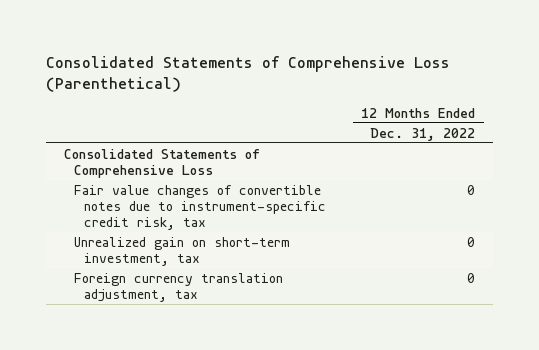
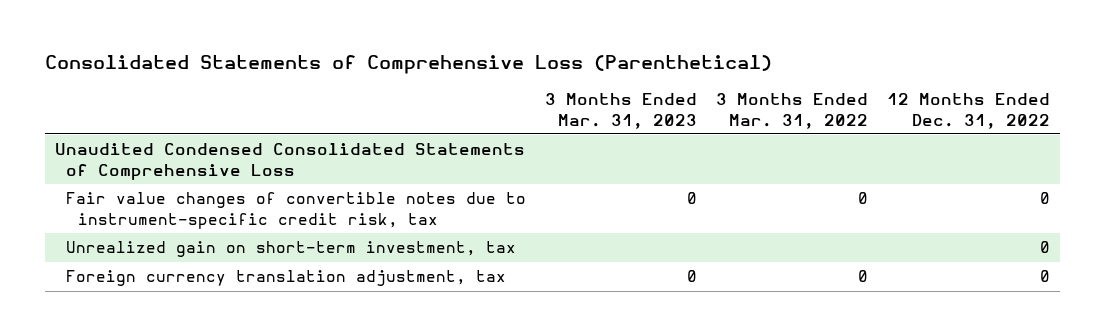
- | 12 Months Ended Dec. 31, 2022
+ | 3 Months Ended Mar. 31, 2023 | 3 Months Ended Mar. 31, 2022 | 12 Months Ended Dec. 31, 2022
- Consolidated Statements of Comprehensive Loss
+ Unaudited Condensed Consolidated Statements of Comprehensive Loss

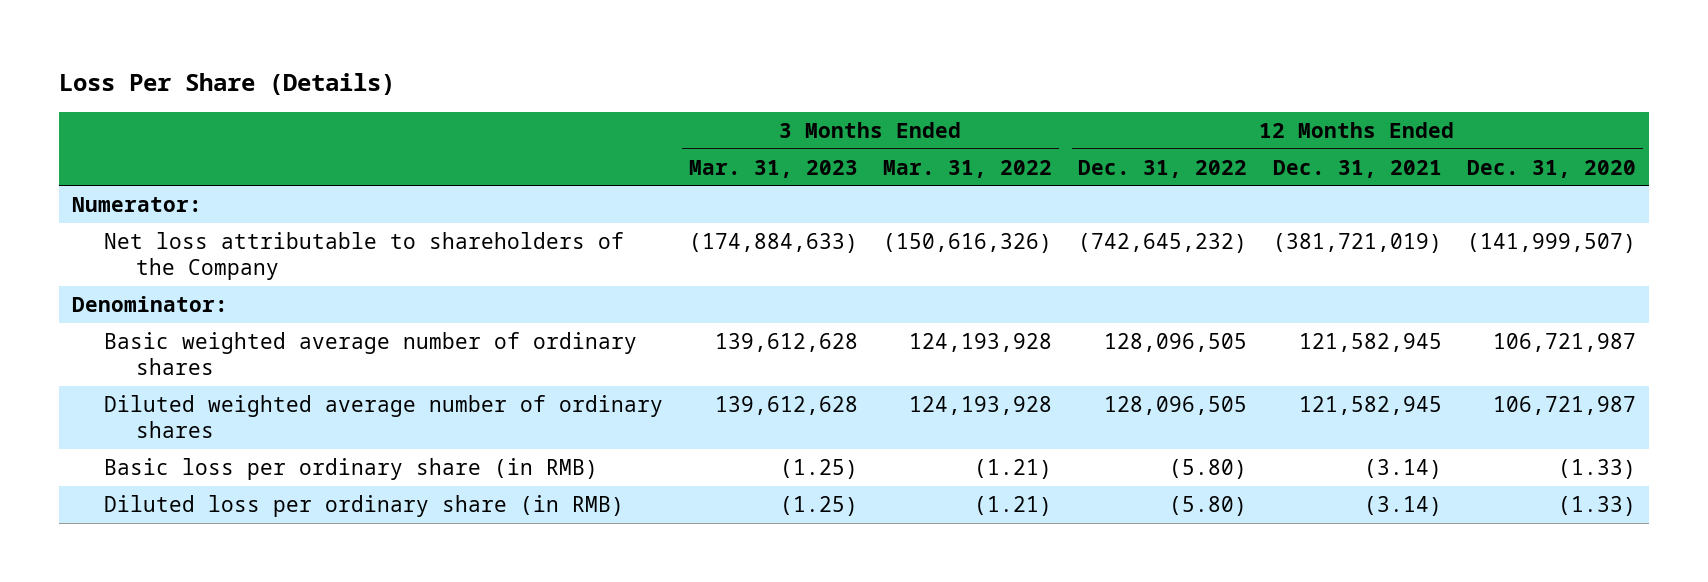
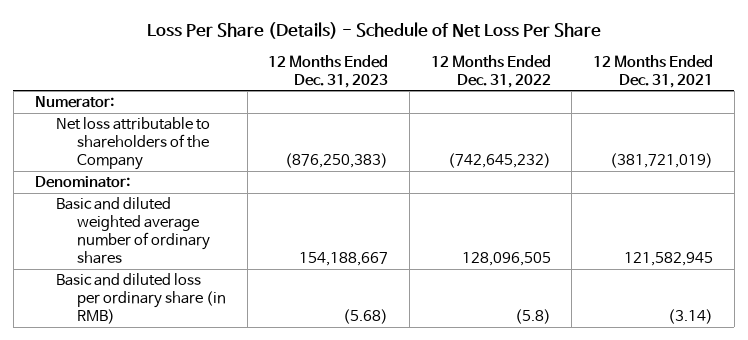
- Loss Per Share (Details)
+ Loss Per Share (Details) - Schedule of Net Loss Per Share
- | 3 Months Ended Mar. 31, 2023 | 3 Months Ended Mar. 31, 2022 | 12 Months Ended Dec. 31, 2022 | 12 Months Ended Dec. 31, 2021 | 12 Months Ended Dec. 31, 2020
+ | 12 Months Ended Dec. 31, 2023 | 12 Months Ended Dec. 31, 2022 | 12 Months Ended Dec. 31, 2021
- Basic weighted average number of ordinary shares | 139,612,628 | 124,193,928 | 128,096,505 | 121,582,945 | 106,721,987
- Diluted weighted average number of ordinary shares | 139,612,628 | 124,193,928 | 128,096,505 | 121,582,945 | 106,721,987
- Basic loss per ordinary share (in RMB) | (1.25) | (1.21) | (5.80) | (3.14) | (1.33)
- Diluted loss per ordinary share (in RMB) | (1.25) | (1.21) | (5.80) | (3.14) | (1.33)
+ Basic and diluted weighted average number of ordinary shares | 154,188,667 | 128,096,505 | 121,582,945
+ Basic and diluted loss per ordinary share (in RMB) | (5.68) | (5.8) | (3.14)

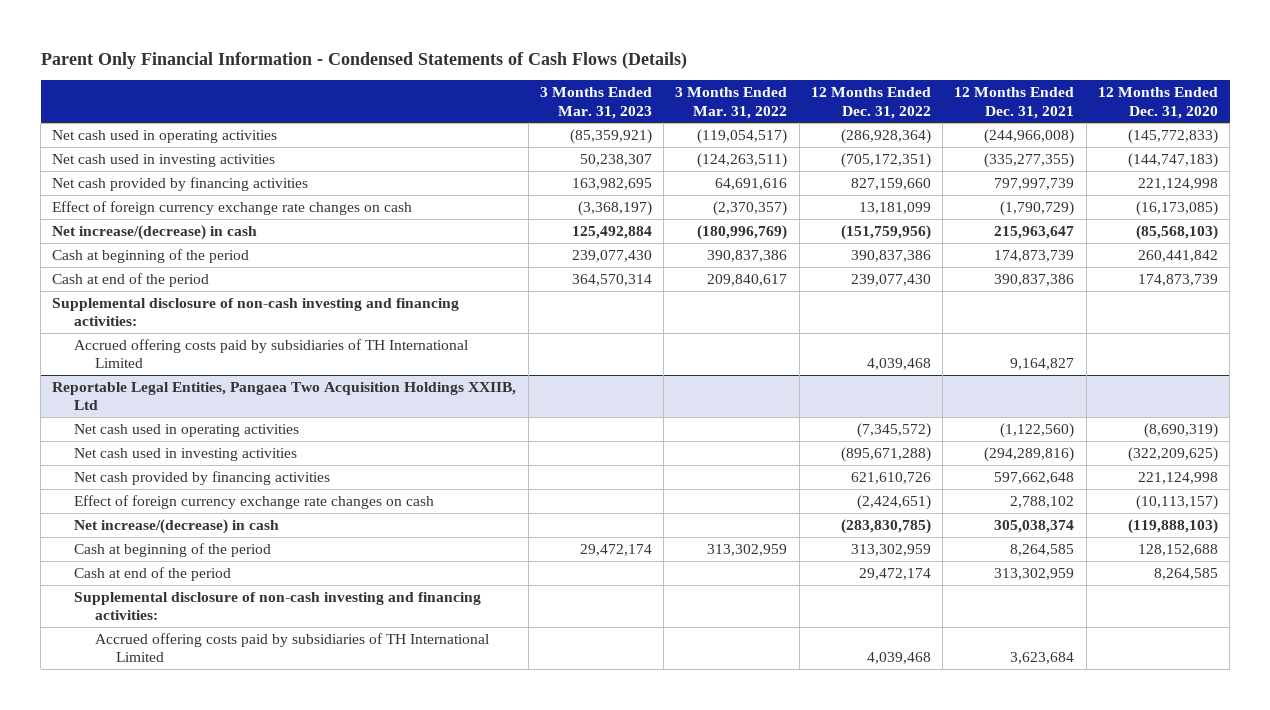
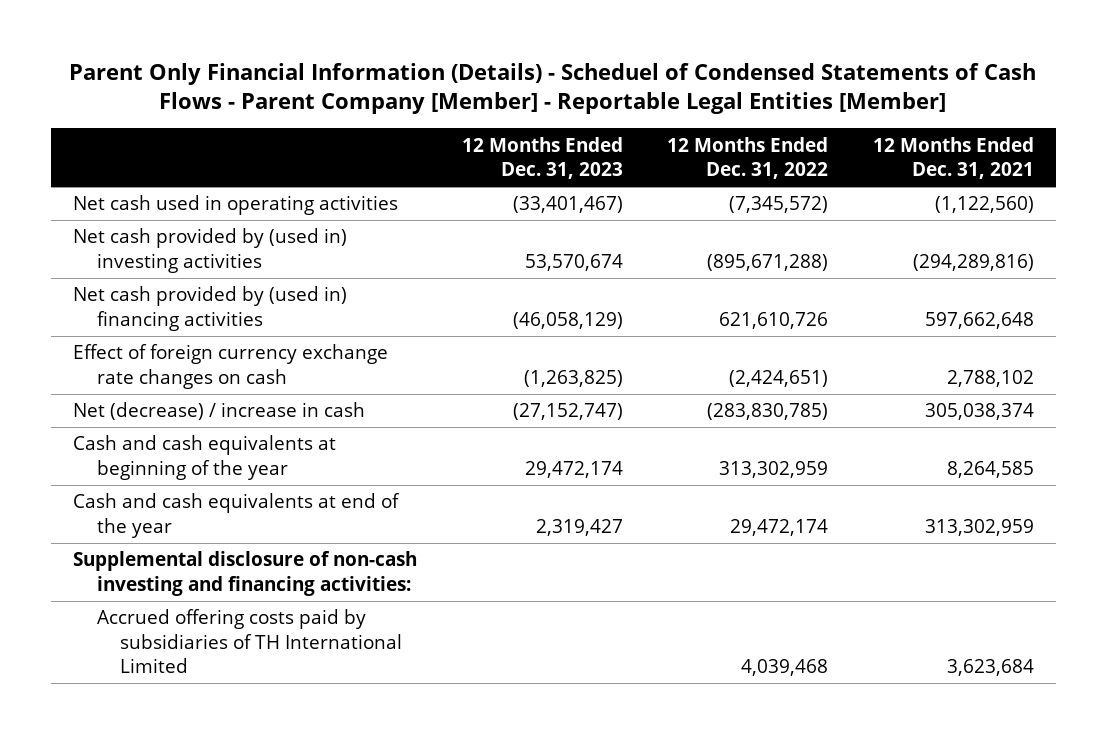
- Parent Only Financial Information - Condensed Statements of Cash Flows (Details)
+ Parent Only Financial Information (Details) - Scheduel of Condensed Statements of Cash Flows - Parent Company [Member] - Reportable Legal Entities [Member]
- | 3 Months Ended Mar. 31, 2023 | 3 Months Ended Mar. 31, 2022 | 12 Months Ended Dec. 31, 2022 | 12 Months Ended Dec. 31, 2021 | 12 Months Ended Dec. 31, 2020
+ | 12 Months Ended Dec. 31, 2023 | 12 Months Ended Dec. 31, 2022 | 12 Months Ended Dec. 31, 2021
- Net cash used in operating activities | (85,359,921) | (119,054,517) | (286,928,364) | (244,966,008) | (145,772,833)
- Net cash used in investing activities | 50,238,307 | (124,263,511) | (705,172,351) | (335,277,355) | (144,747,183)
- Net cash provided by financing activities | 163,982,695 | 64,691,616 | 827,159,660 | 797,997,739 | 221,124,998
- Effect of foreign currency exchange rate changes on cash | (3,368,197) | (2,370,357) | 13,181,099 | (1,790,729) | (16,173,085)
- Net increase/(decrease) in cash | 125,492,884 | (180,996,769) | (151,759,956) | 215,963,647 | (85,568,103)
- Cash at beginning of the period | 239,077,430 | 390,837,386 | 390,837,386 | 174,873,739 | 260,441,842
- Cash at end of the period | 364,570,314 | 209,840,617 | 239,077,430 | 390,837,386 | 174,873,739
- Supplemental disclosure of non-cash investing and financing activities:
- Accrued offering costs paid by subsidiaries of TH International Limited | | | 4,039,468 | 9,164,827 |
- Reportable Legal Entities, Pangaea Two Acquisition Holdings XXIIB, Ltd
- Net cash used in investing activities | | | (895,671,288) | (294,289,816) | (322,209,625)
- Net cash provided by financing activities | | | 621,610,726 | 597,662,648 | 221,124,998
+ Net cash provided by (used in) investing activities | 53,570,674 | (895,671,288) | (294,289,816)
+ Net cash provided by (used in) financing activities | (46,058,129) | 621,610,726 | 597,662,648
- Net increase/(decrease) in cash | | | (283,830,785) | 305,038,374 | (119,888,103)
- Cash at beginning of the period | 29,472,174 | 313,302,959 | 313,302,959 | 8,264,585 | 128,152,688
- Cash at end of the period | | | 29,472,174 | 313,302,959 | 8,264,585
+ Net (decrease) / increase in cash | (27,152,747) | (283,830,785) | 305,038,374
+ Cash and cash equivalents at beginning of the year | 29,472,174 | 313,302,959 | 8,264,585
+ Cash and cash equivalents at end of the year | 2,319,427 | 29,472,174 | 313,302,959

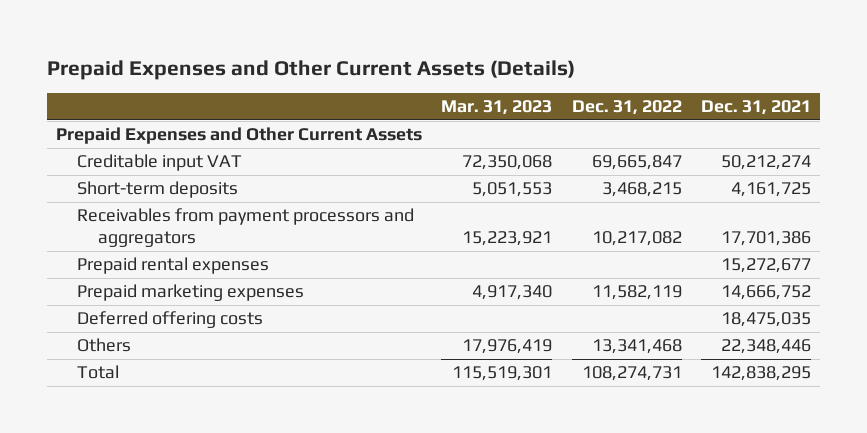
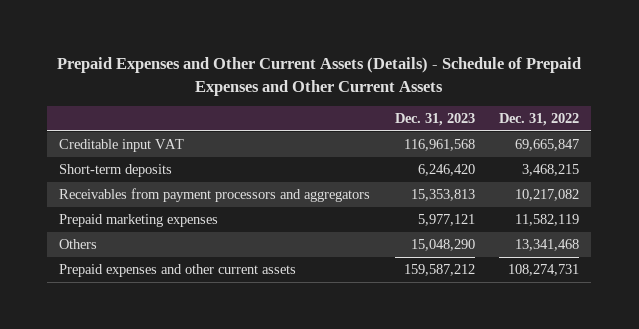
- Prepaid Expenses and Other Current Assets (Details)
+ Prepaid Expenses and Other Current Assets (Details) - Schedule of Prepaid Expenses and Other Current Assets
- | Mar. 31, 2023 | Dec. 31, 2022 | Dec. 31, 2021
+ | Dec. 31, 2023 | Dec. 31, 2022
- Prepaid Expenses and Other Current Assets
- Prepaid rental expenses | | | 15,272,677
- Deferred offering costs | | | 18,475,035
- Total | 115,519,301 | 108,274,731 | 142,838,295
+ Prepaid expenses and other current assets | 159,587,212 | 108,274,731

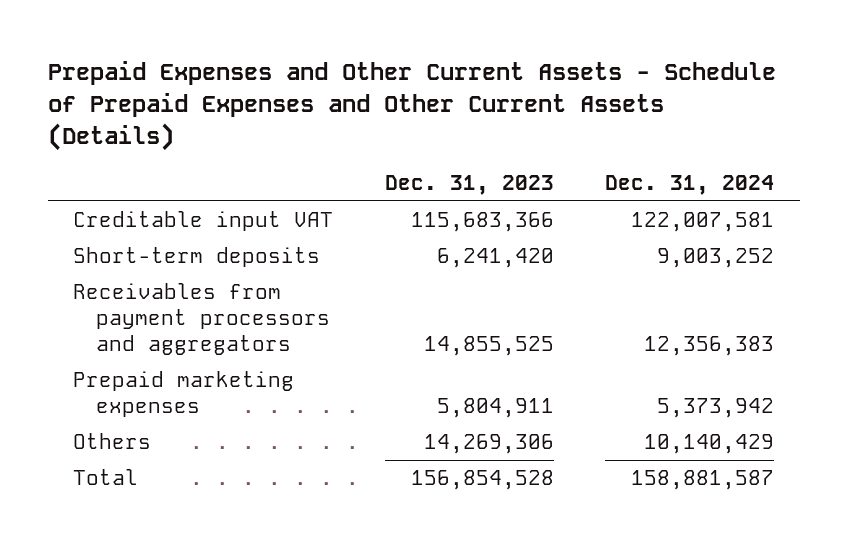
- Prepaid Expenses and Other Current Assets (Details) - Schedule of Prepaid Expenses and Other Current Assets
+ Prepaid Expenses and Other Current Assets - Schedule of Prepaid Expenses and Other Current Assets (Details)
- | Dec. 31, 2023 | Dec. 31, 2022
+ | Dec. 31, 2023 | Dec. 31, 2024
- Creditable input VAT | 116,961,568 | 69,665,847
- Short-term deposits | 6,246,420 | 3,468,215
- Receivables from payment processors and aggregators | 15,353,813 | 10,217,082
- Prepaid marketing expenses | 5,977,121 | 11,582,119
- Others | 15,048,290 | 13,341,468
- Prepaid expenses and other current assets | 159,587,212 | 108,274,731
+ Creditable input VAT | 115,683,366 | 122,007,581
+ Short-term deposits | 6,241,420 | 9,003,252
+ Receivables from payment processors and aggregators | 14,855,525 | 12,356,383
+ Prepaid marketing expenses | 5,804,911 | 5,373,942
+ Others | 14,269,306 | 10,140,429
+ Total | 156,854,528 | 158,881,587

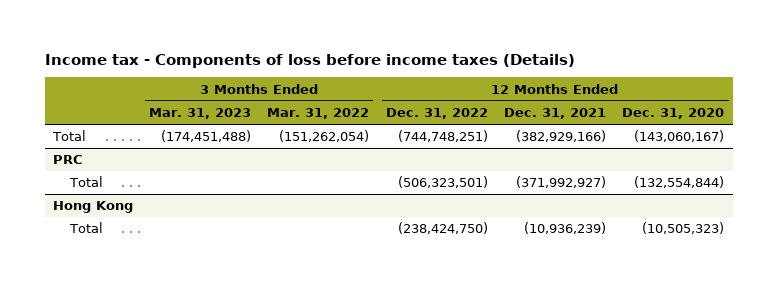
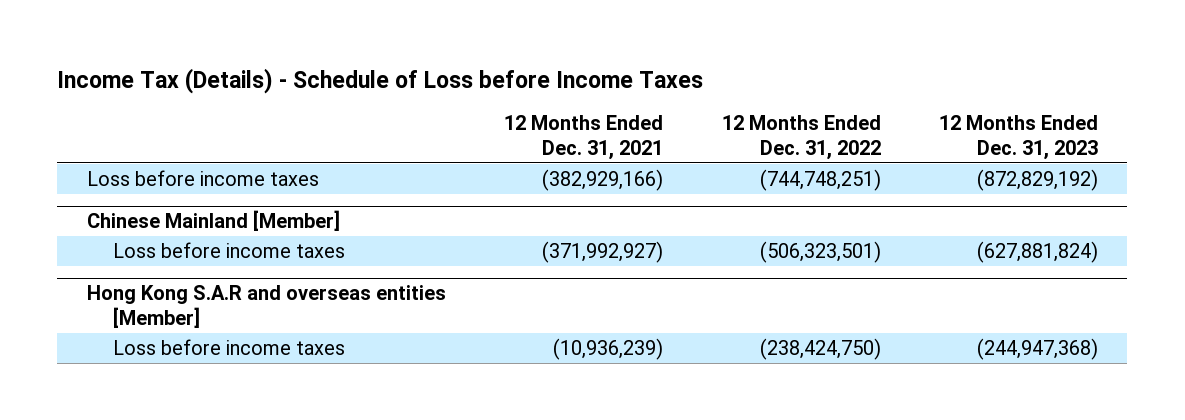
- Income tax - Components of loss before income taxes (Details)
+ Income Tax (Details) - Schedule of Loss before Income Taxes
- | 3 Months Ended Mar. 31, 2023 | 3 Months Ended Mar. 31, 2022 | 12 Months Ended Dec. 31, 2022 | 12 Months Ended Dec. 31, 2021 | 12 Months Ended Dec. 31, 2020
+ | 12 Months Ended Dec. 31, 2021 | 12 Months Ended Dec. 31, 2022 | 12 Months Ended Dec. 31, 2023
- Total | (174,451,488) | (151,262,054) | (744,748,251) | (382,929,166) | (143,060,167)
- PRC
- Total | | | (506,323,501) | (371,992,927) | (132,554,844)
- Hong Kong
- Total | | | (238,424,750) | (10,936,239) | (10,505,323)
+ Loss before income taxes | (382,929,166) | (744,748,251) | (872,829,192)
+ Chinese Mainland [Member]
+ Loss before income taxes | (371,992,927) | (506,323,501) | (627,881,824)
+ Hong Kong S.A.R and overseas entities [Member]
+ Loss before income taxes | (10,936,239) | (238,424,750) | (244,947,368)

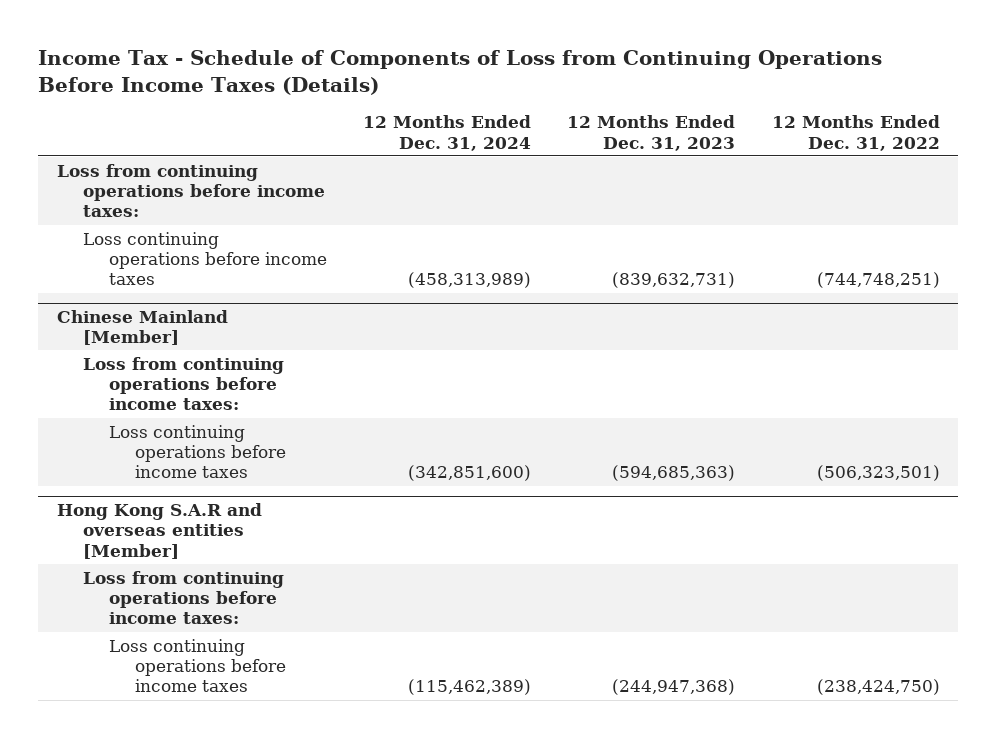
- Income Tax (Details) - Schedule of Loss before Income Taxes
+ Income Tax - Schedule of Components of Loss from Continuing Operations Before Income Taxes (Details)
- | 12 Months Ended Dec. 31, 2021 | 12 Months Ended Dec. 31, 2022 | 12 Months Ended Dec. 31, 2023
+ | 12 Months Ended Dec. 31, 2024 | 12 Months Ended Dec. 31, 2023 | 12 Months Ended Dec. 31, 2022
- Loss before income taxes | (382,929,166) | (744,748,251) | (872,829,192)
+ Loss from continuing operations before income taxes:
+ Loss continuing operations before income taxes | (458,313,989) | (839,632,731) | (744,748,251)
@ Chinese Mainland [Member]
- Loss before income taxes | (371,992,927) | (506,323,501) | (627,881,824)
+ Loss from continuing operations before income taxes:
+ Loss continuing operations before income taxes | (342,851,600) | (594,685,363) | (506,323,501)
@ Hong Kong S.A.R and overseas entities [Member]
- Loss before income taxes | (10,936,239) | (238,424,750) | (244,947,368)
+ Loss from continuing operations before income taxes:
+ Loss continuing operations before income taxes | (115,462,389) | (244,947,368) | (238,424,750)

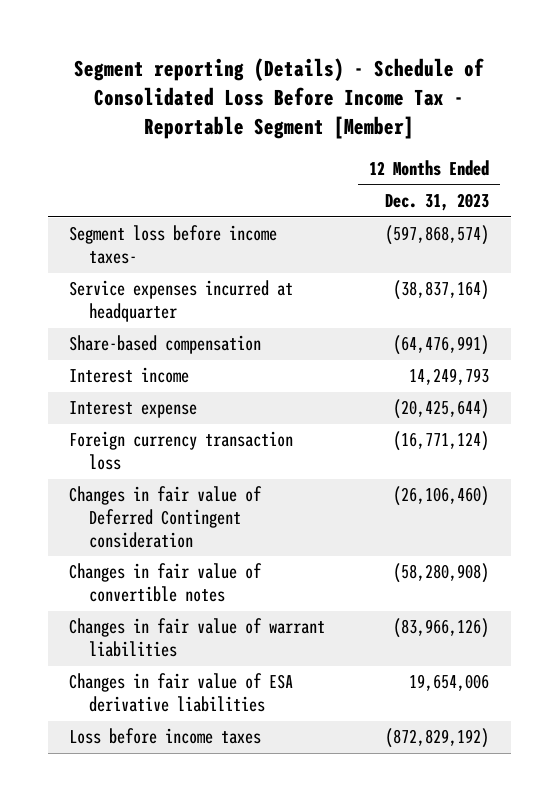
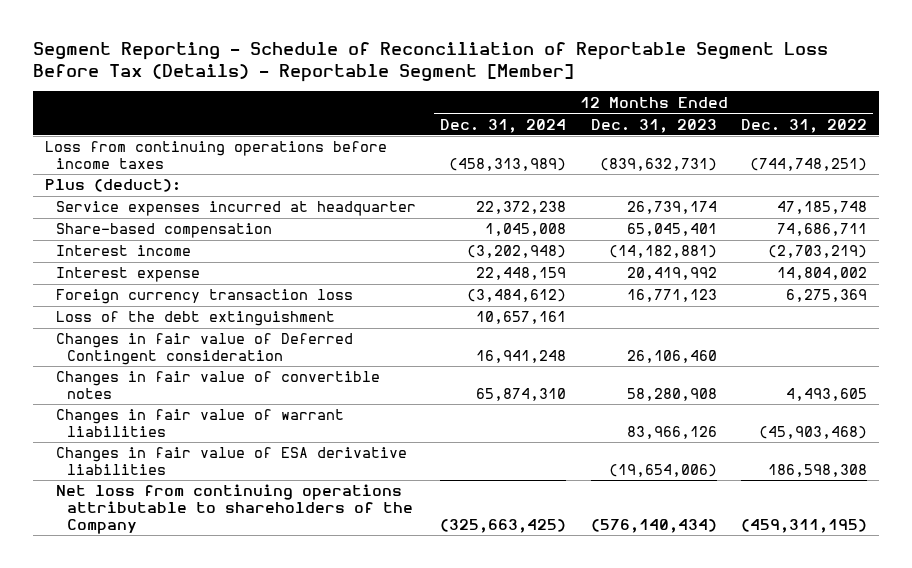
- Segment reporting (Details) - Schedule of Consolidated Loss Before Income Tax - Reportable Segment [Member]
+ Segment Reporting - Schedule of Reconciliation of Reportable Segment Loss Before Tax (Details) - Reportable Segment [Member]
- | 12 Months Ended Dec. 31, 2023
+ | 12 Months Ended Dec. 31, 2024 | 12 Months Ended Dec. 31, 2023 | 12 Months Ended Dec. 31, 2022
- Segment loss before income taxes- | (597,868,574)
- Service expenses incurred at headquarter | (38,837,164)
- Share-based compensation | (64,476,991)
- Interest income | 14,249,793
- Interest expense | (20,425,644)
- Foreign currency transaction loss | (16,771,124)
- Changes in fair value of Deferred Contingent consideration | (26,106,460)
- Changes in fair value of convertible notes | (58,280,908)
- Changes in fair value of warrant liabilities | (83,966,126)
- Changes in fair value of ESA derivative liabilities | 19,654,006
- Loss before income taxes | (872,829,192)
+ Loss from continuing operations before income taxes | (458,313,989) | (839,632,731) | (744,748,251)
+ Plus (deduct):
+ Service expenses incurred at headquarter | 22,372,238 | 26,739,174 | 47,185,748
+ Share-based compensation | 1,045,008 | 65,045,401 | 74,686,711
+ Interest income | (3,202,948) | (14,182,881) | (2,703,219)
+ Interest expense | 22,448,159 | 20,419,992 | 14,804,002
+ Foreign currency transaction loss | (3,484,612) | 16,771,123 | 6,275,369
+ Loss of the debt extinguishment | 10,657,161 | |
+ Changes in fair value of Deferred Contingent consideration | 16,941,248 | 26,106,460 |
+ Changes in fair value of convertible notes | 65,874,310 | 58,280,908 | 4,493,605
+ Changes in fair value of warrant liabilities | | 83,966,126 | (45,903,468)
+ Changes in fair value of ESA derivative liabilities | | (19,654,006) | 186,598,308
+ Net loss from continuing operations attributable to shareholders of the Company | (325,663,425) | (576,140,434) | (459,311,195)

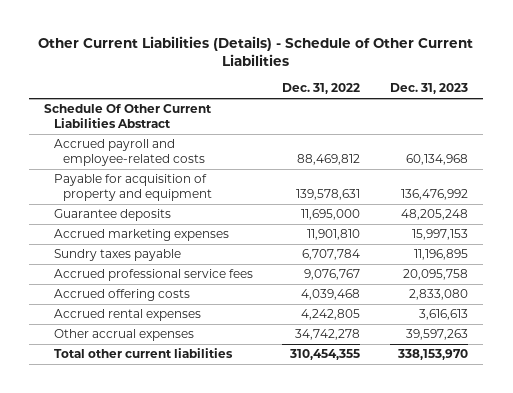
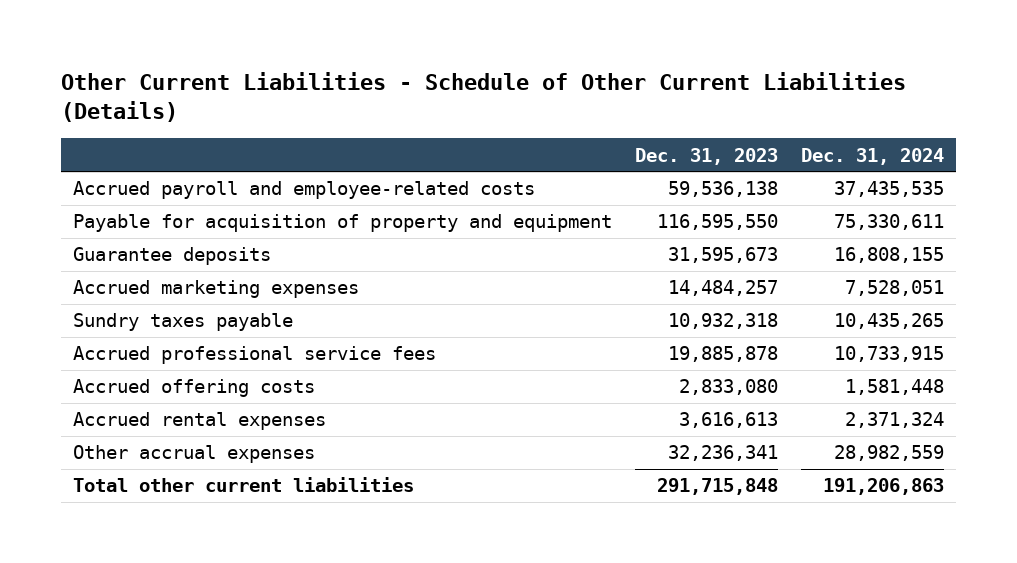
- Other Current Liabilities (Details) - Schedule of Other Current Liabilities
+ Other Current Liabilities - Schedule of Other Current Liabilities (Details)
- | Dec. 31, 2022 | Dec. 31, 2023
+ | Dec. 31, 2023 | Dec. 31, 2024
- Schedule Of Other Current Liabilities Abstract
- Accrued payroll and employee-related costs | 88,469,812 | 60,134,968
- Payable for acquisition of property and equipment | 139,578,631 | 136,476,992
- Guarantee deposits | 11,695,000 | 48,205,248
- Accrued marketing expenses | 11,901,810 | 15,997,153
- Sundry taxes payable | 6,707,784 | 11,196,895
- Accrued professional service fees | 9,076,767 | 20,095,758
+ Accrued payroll and employee-related costs | 59,536,138 | 37,435,535
+ Payable for acquisition of property and equipment | 116,595,550 | 75,330,611
+ Guarantee deposits | 31,595,673 | 16,808,155
+ Accrued marketing expenses | 14,484,257 | 7,528,051
+ Sundry taxes payable | 10,932,318 | 10,435,265
+ Accrued professional service fees | 19,885,878 | 10,733,915
- Other accrual expenses | 34,742,278 | 39,597,263
- Total other current liabilities | 310,454,355 | 338,153,970
+ Other accrual expenses | 32,236,341 | 28,982,559
+ Total other current liabilities | 291,715,848 | 191,206,863

